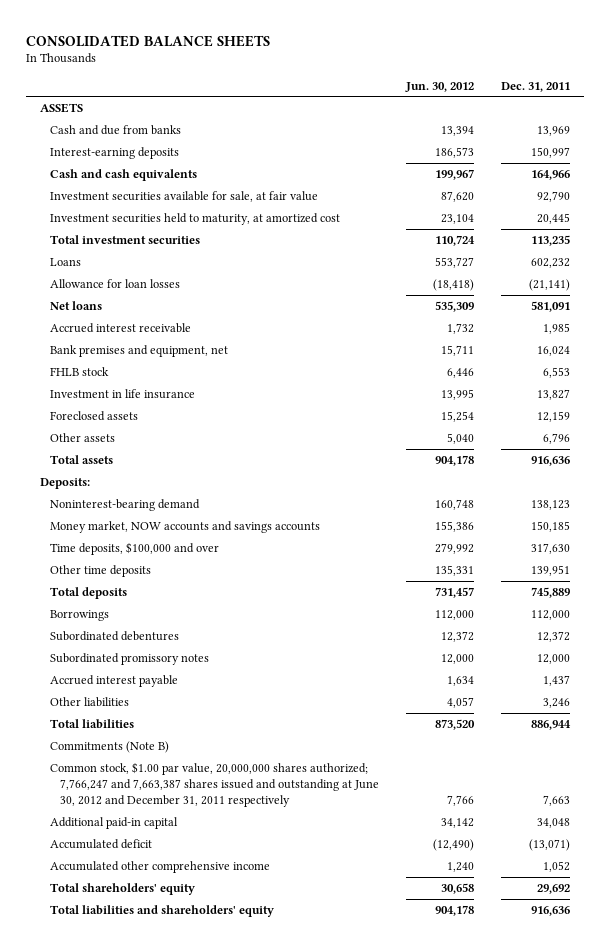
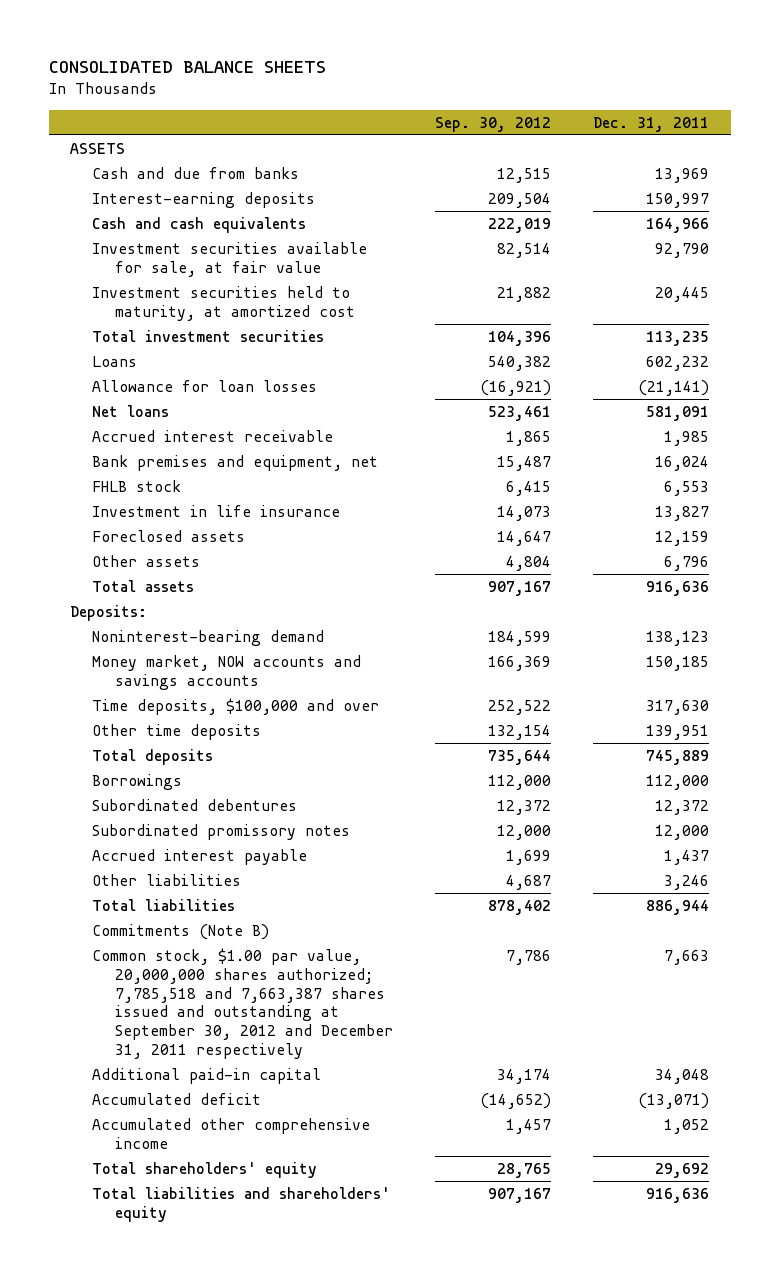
- | Jun. 30, 2012 | Dec. 31, 2011
+ | Sep. 30, 2012 | Dec. 31, 2011
- Common stock, $1.00 par value, 20,000,000 shares authorized; 7,766,247 and 7,663,387 shares issued and outstanding at June 30, 2012 and December 31, 2011 respectively | 7,766 | 7,663
+ Common stock, $1.00 par value, 20,000,000 shares authorized; 7,785,518 and 7,663,387 shares issued and outstanding at September 30, 2012 and December 31, 2011 respectively | 7,786 | 7,663

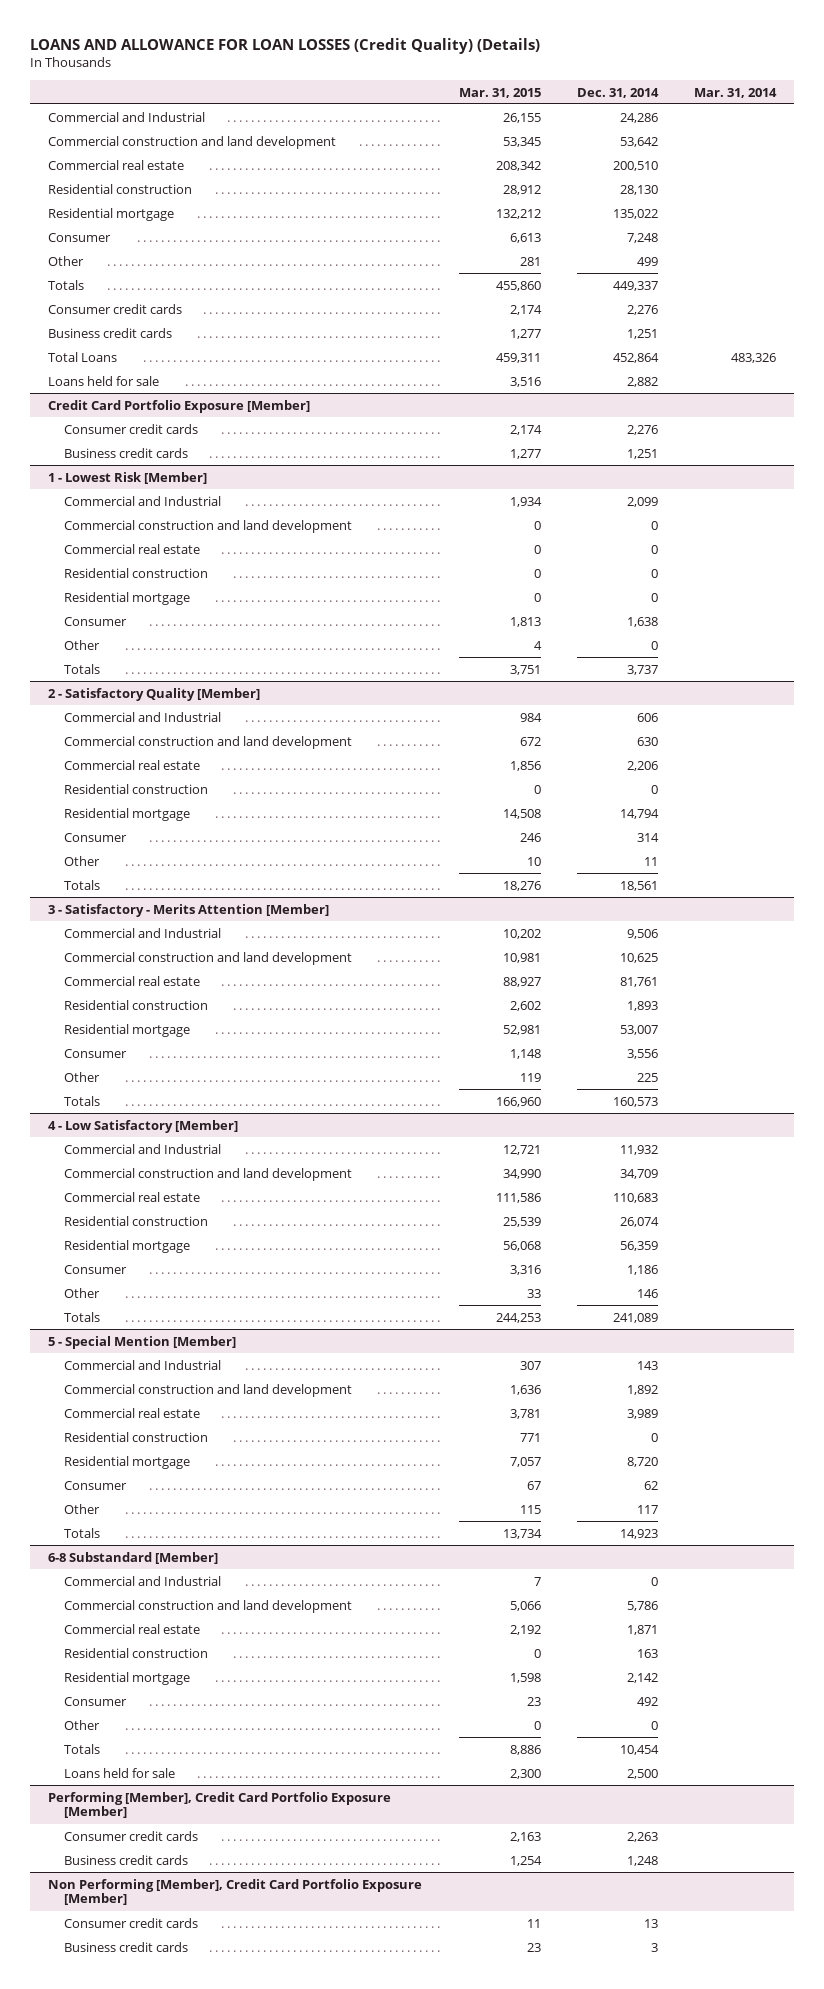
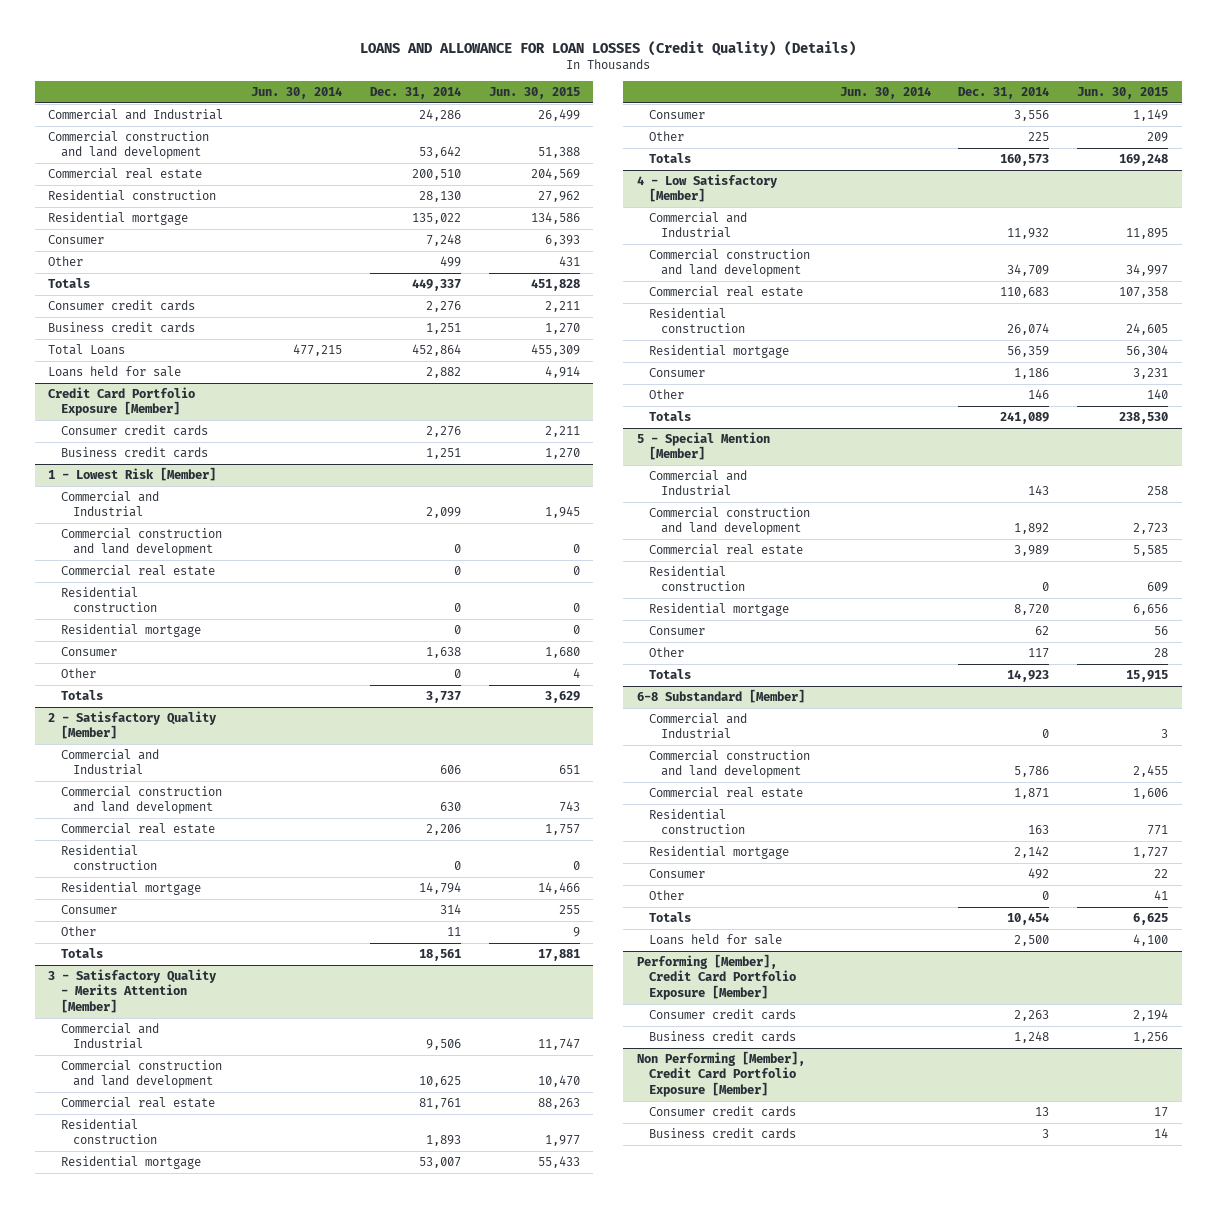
- | Mar. 31, 2015 | Dec. 31, 2014 | Mar. 31, 2014
+ | Jun. 30, 2014 | Dec. 31, 2014 | Jun. 30, 2015
- 3 - Satisfactory - Merits Attention [Member]
+ 3 - Satisfactory Quality - Merits Attention [Member]

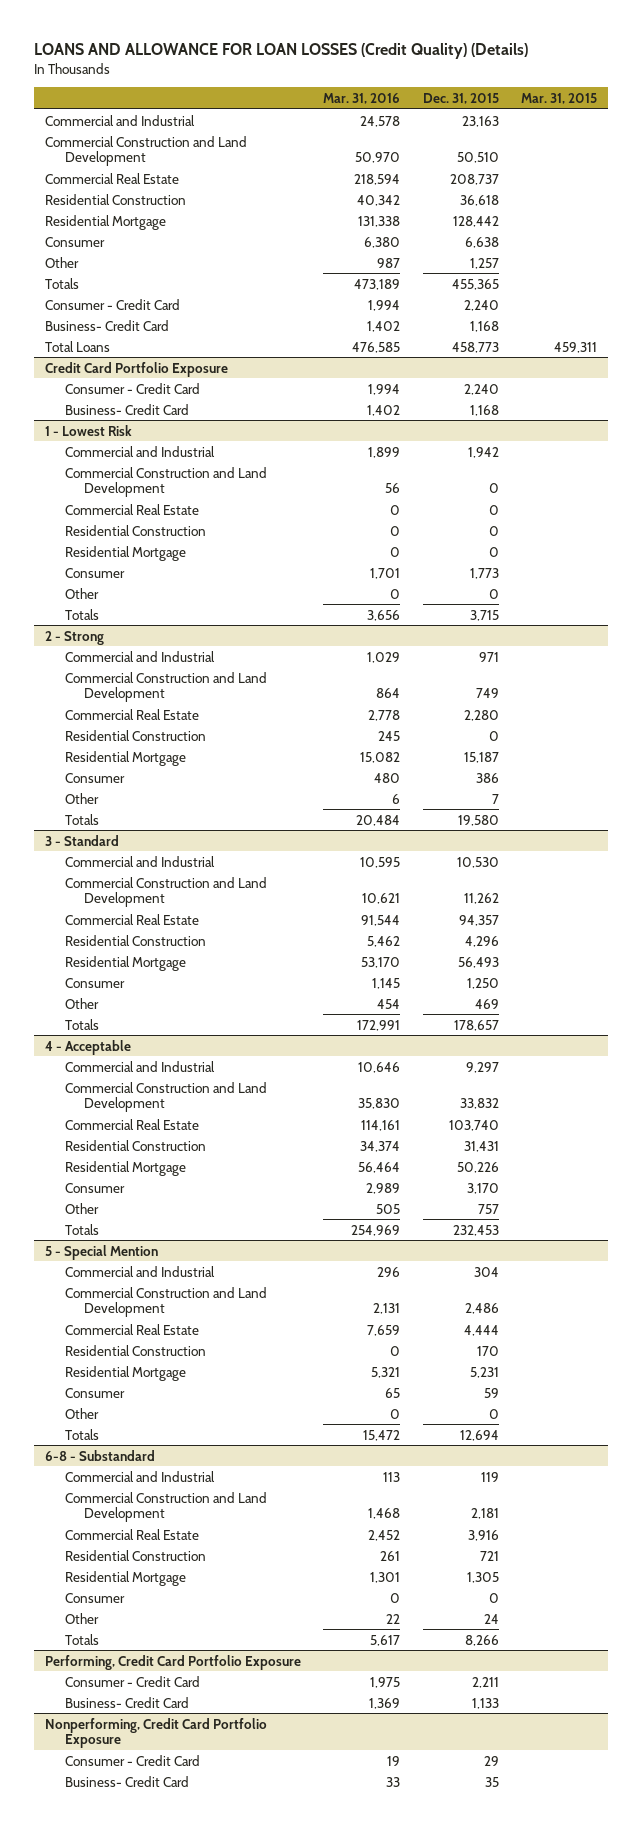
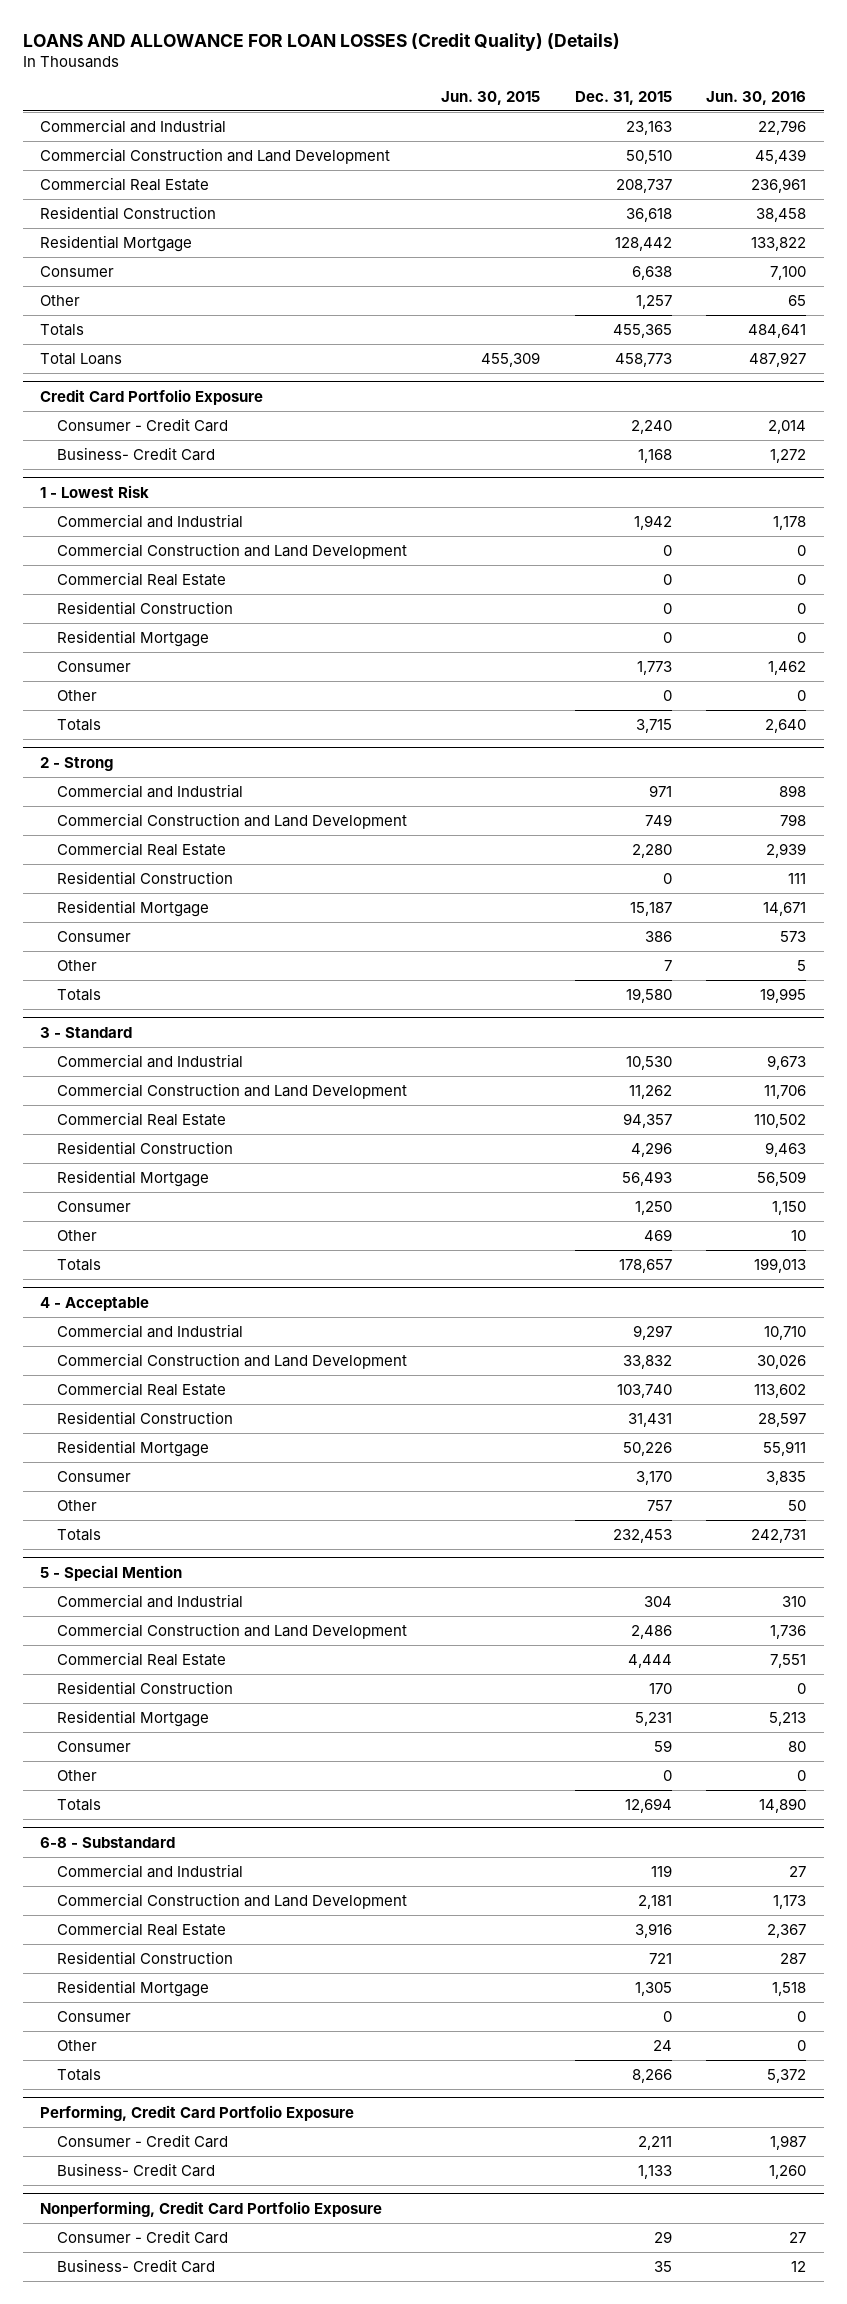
- | Mar. 31, 2016 | Dec. 31, 2015 | Mar. 31, 2015
+ | Jun. 30, 2015 | Dec. 31, 2015 | Jun. 30, 2016
- Consumer - Credit Card | 1,994 | 2,240 |
- Business- Credit Card | 1,402 | 1,168 |

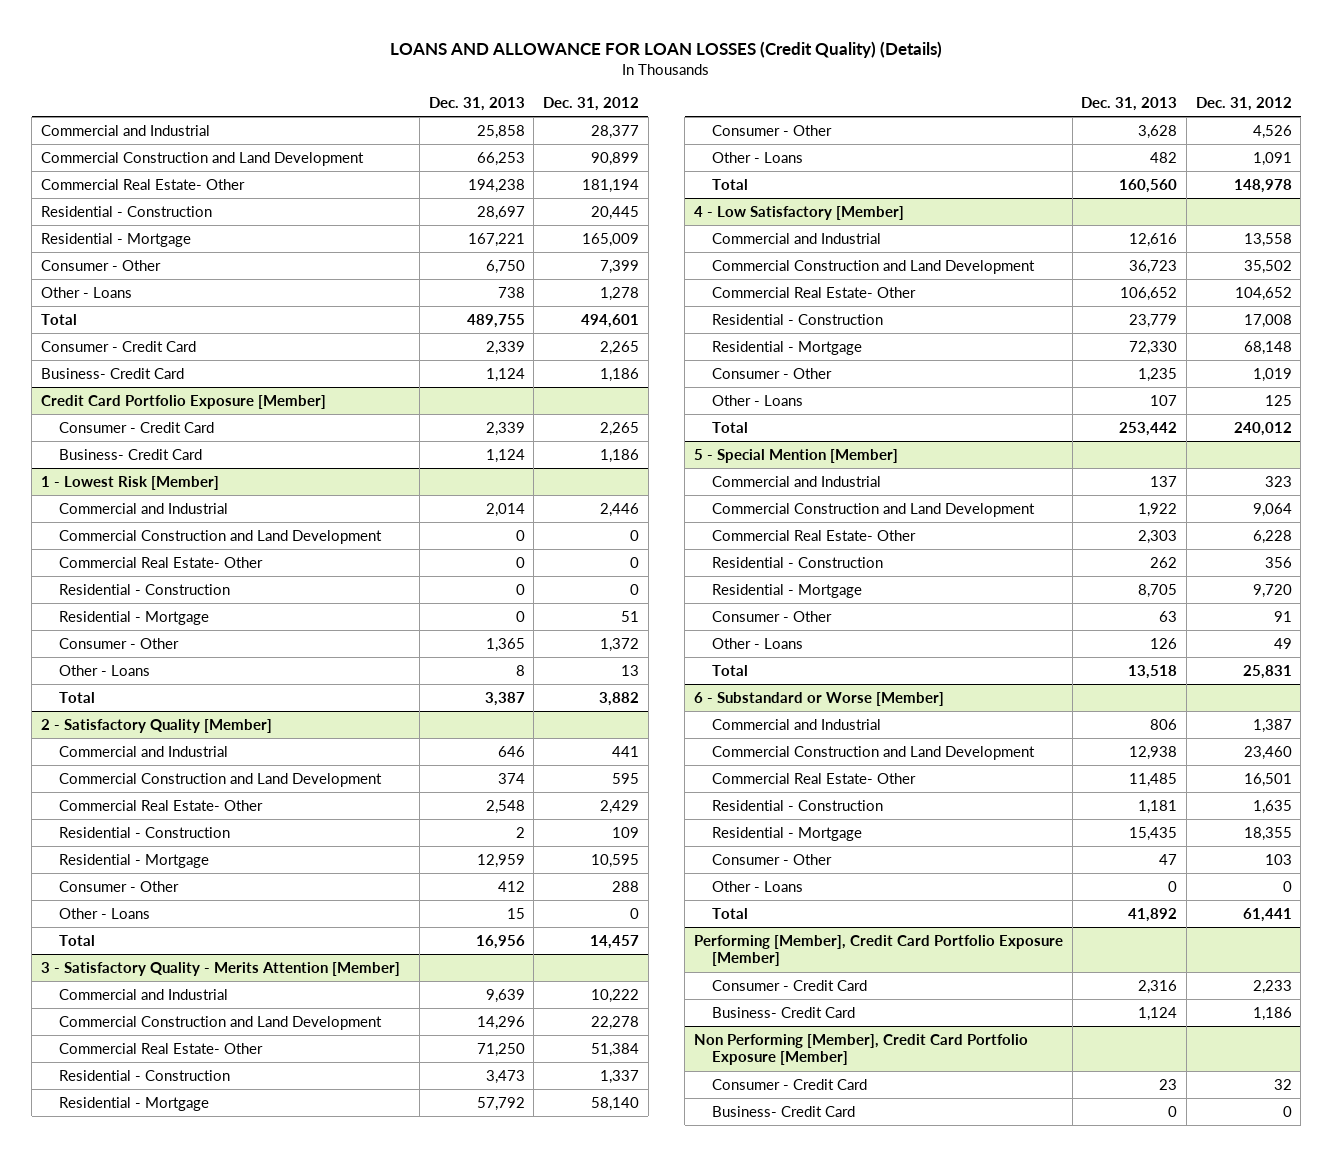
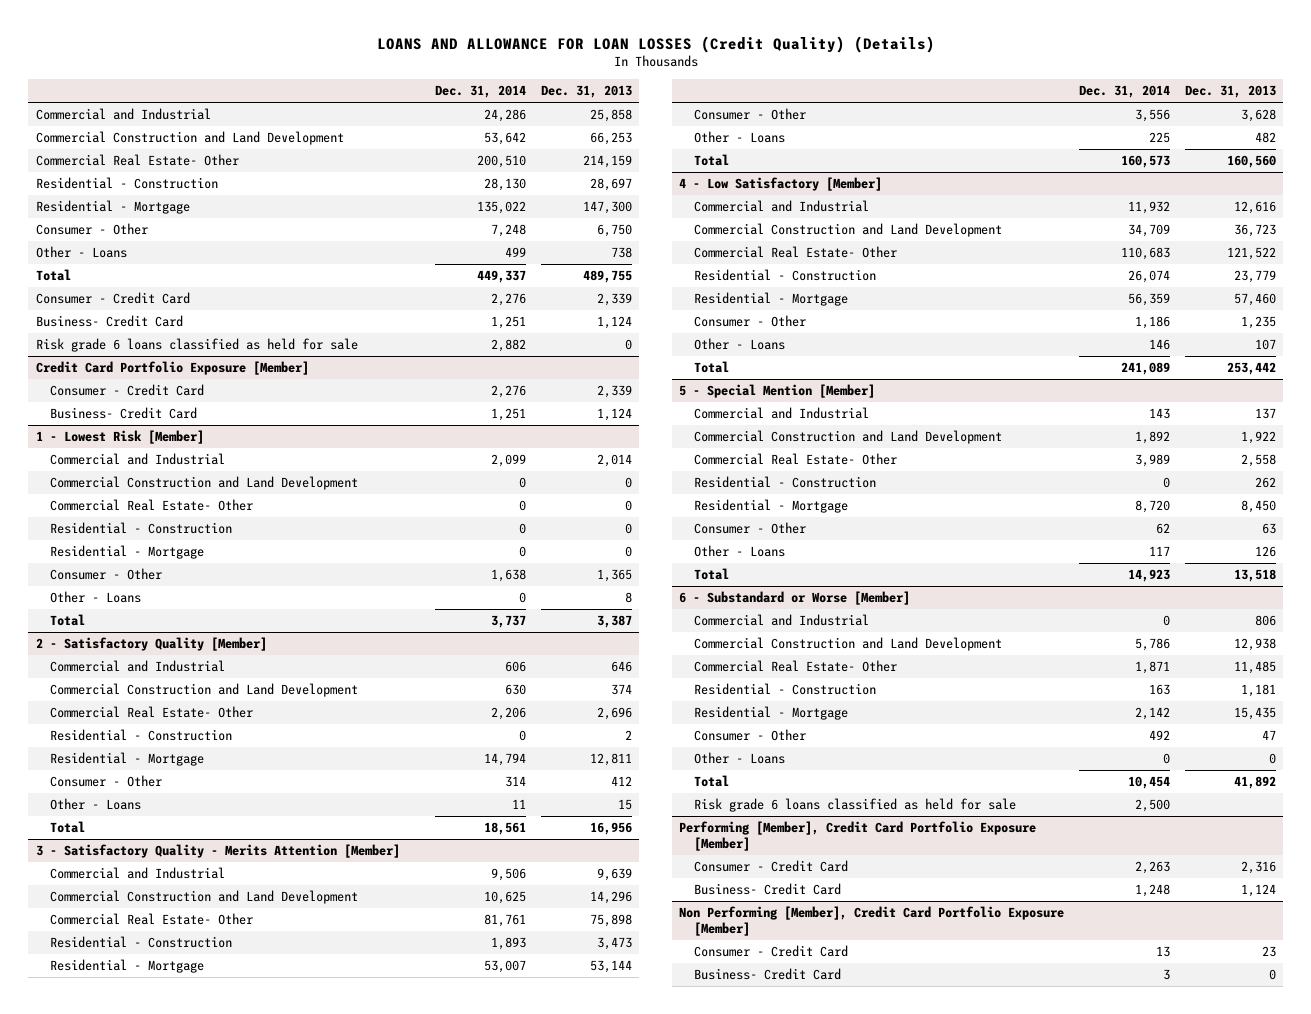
- | Dec. 31, 2013 | Dec. 31, 2012
+ | Dec. 31, 2014 | Dec. 31, 2013
- Commercial Real Estate- Other | 194,238 | 181,194
+ Commercial Real Estate- Other | 200,510 | 214,159
- Residential - Mortgage | 167,221 | 165,009
+ Residential - Mortgage | 135,022 | 147,300
+ Risk grade 6 loans classified as held for sale | 2,882 | 0
@ 2 - Satisfactory Quality [Member]
- Commercial Real Estate- Other | 2,548 | 2,429
+ Commercial Real Estate- Other | 2,206 | 2,696
- Residential - Mortgage | 12,959 | 10,595
+ Residential - Mortgage | 14,794 | 12,811
@ 3 - Satisfactory Quality - Merits Attention [Member]
- Commercial Real Estate- Other | 71,250 | 51,384
+ Commercial Real Estate- Other | 81,761 | 75,898
- Residential - Mortgage | 57,792 | 58,140
+ Residential - Mortgage | 53,007 | 53,144
@ 4 - Low Satisfactory [Member]
- Commercial Real Estate- Other | 106,652 | 104,652
+ Commercial Real Estate- Other | 110,683 | 121,522
- Residential - Mortgage | 72,330 | 68,148
+ Residential - Mortgage | 56,359 | 57,460
@ 5 - Special Mention [Member]
- Commercial Real Estate- Other | 2,303 | 6,228
+ Commercial Real Estate- Other | 3,989 | 2,558
- Residential - Mortgage | 8,705 | 9,720
+ Residential - Mortgage | 8,720 | 8,450
@ 6 - Substandard or Worse [Member]
+ Risk grade 6 loans classified as held for sale | 2,500 |

